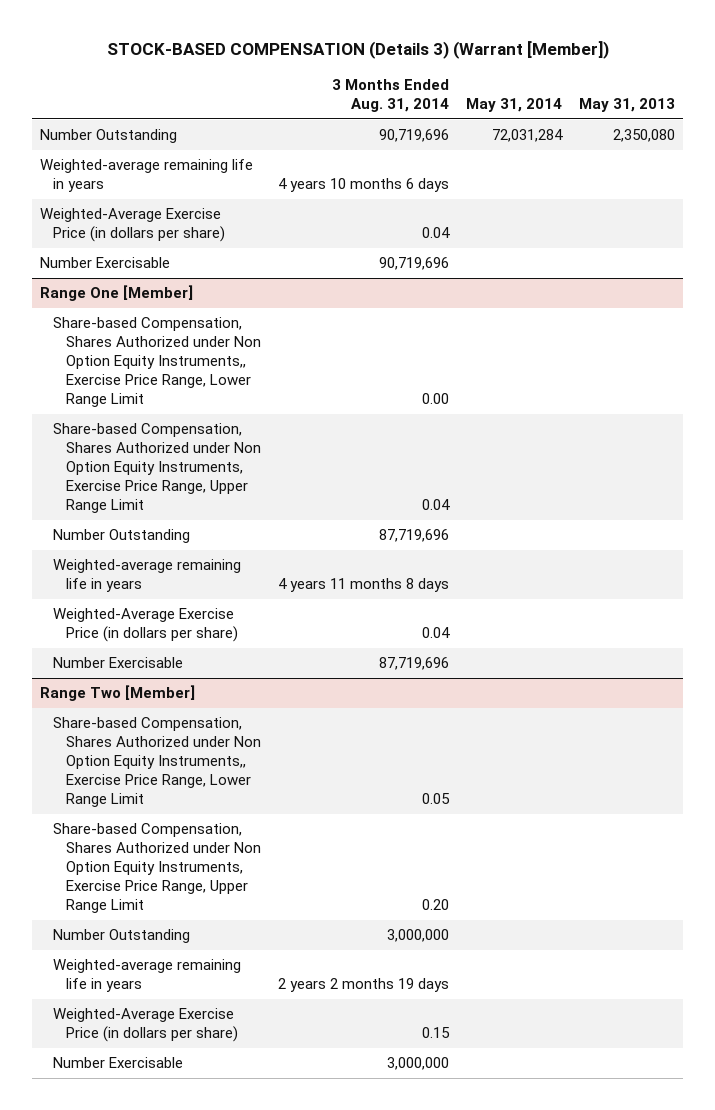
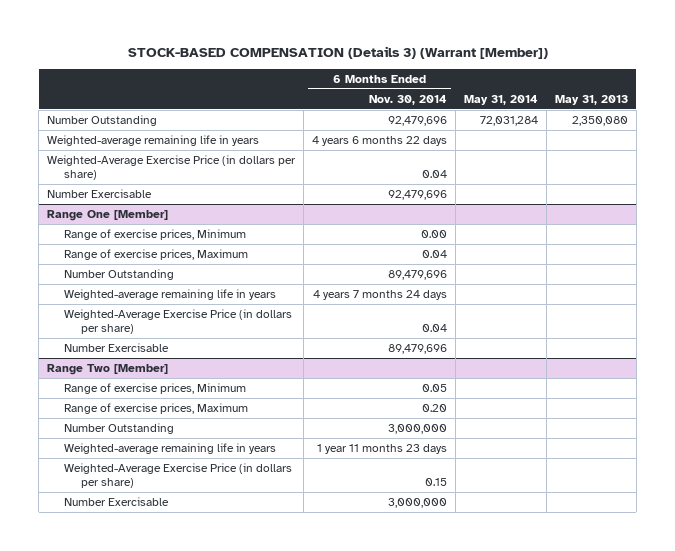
- | 3 Months Ended Aug. 31, 2014 | May 31, 2014 | May 31, 2013
+ | 6 Months Ended Nov. 30, 2014 | May 31, 2014 | May 31, 2013
@ Range One [Member]
- Share-based Compensation, Shares Authorized under Non Option Equity Instruments,, Exercise Price Range, Lower Range Limit | 0.00 | |
- Share-based Compensation, Shares Authorized under Non Option Equity Instruments, Exercise Price Range, Upper Range Limit | 0.04 | |
+ Range of exercise prices, Minimum | 0.00 | |
+ Range of exercise prices, Maximum | 0.04 | |
@ Range Two [Member]
- Share-based Compensation, Shares Authorized under Non Option Equity Instruments,, Exercise Price Range, Lower Range Limit | 0.05 | |
- Share-based Compensation, Shares Authorized under Non Option Equity Instruments, Exercise Price Range, Upper Range Limit | 0.20 | |
+ Range of exercise prices, Minimum | 0.05 | |
+ Range of exercise prices, Maximum | 0.20 | |

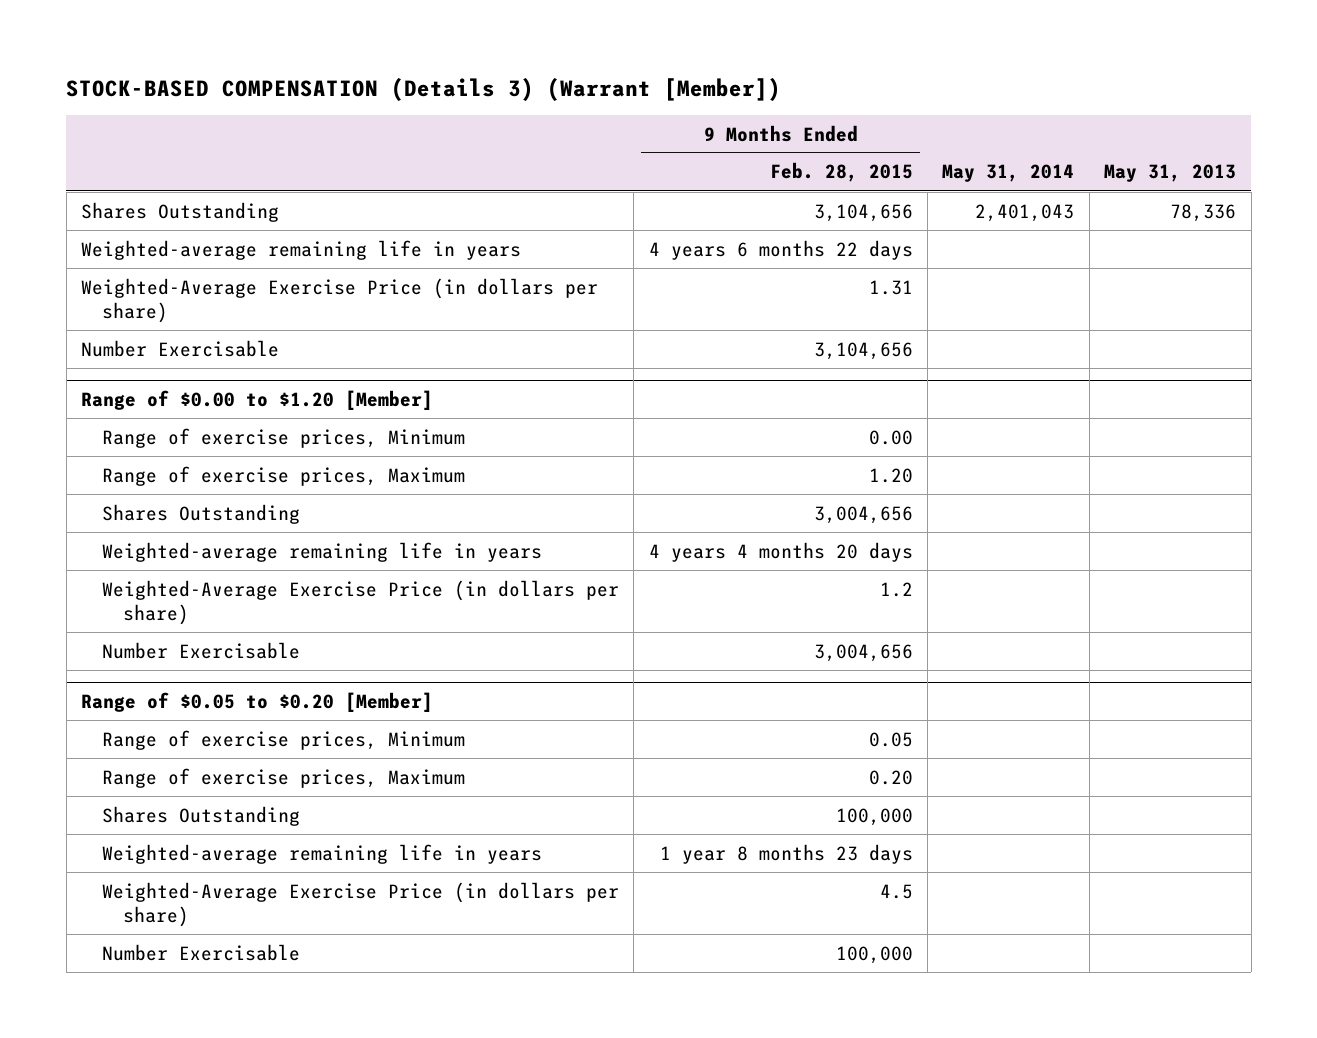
- | 6 Months Ended Nov. 30, 2014 | May 31, 2014 | May 31, 2013
+ | 9 Months Ended Feb. 28, 2015 | May 31, 2014 | May 31, 2013
- Number Outstanding | 92,479,696 | 72,031,284 | 2,350,080
+ Shares Outstanding | 3,104,656 | 2,401,043 | 78,336
- Range One [Member]
- Range of exercise prices, Minimum | 0.00 | |
- Range of exercise prices, Maximum | 0.04 | |
- Number Outstanding | 89,479,696 | |
- Weighted-average remaining life in years | 4 years 7 months 24 days | |
- Weighted-Average Exercise Price (in dollars per share) | 0.04 | |
- Number Exercisable | 89,479,696 | |
- Range Two [Member]
- Range of exercise prices, Minimum | 0.05 | |
- Range of exercise prices, Maximum | 0.20 | |
- Number Outstanding | 3,000,000 | |
- Weighted-average remaining life in years | 1 year 11 months 23 days | |
- Weighted-Average Exercise Price (in dollars per share) | 0.15 | |
- Number Exercisable | 3,000,000 | |
+ Range of $0.00 to $1.20 [Member]
+ Range of exercise prices, Minimum | 0.00 | |
+ Range of exercise prices, Maximum | 1.20 | |
+ Shares Outstanding | 3,004,656 | |
+ Weighted-average remaining life in years | 4 years 4 months 20 days | |
+ Weighted-Average Exercise Price (in dollars per share) | 1.2 | |
+ Number Exercisable | 3,004,656 | |
+ Range of $0.05 to $0.20 [Member]
+ Range of exercise prices, Minimum | 0.05 | |
+ Range of exercise prices, Maximum | 0.20 | |
+ Shares Outstanding | 100,000 | |
+ Weighted-average remaining life in years | 1 year 8 months 23 days | |
+ Weighted-Average Exercise Price (in dollars per share) | 4.5 | |
+ Number Exercisable | 100,000 | |

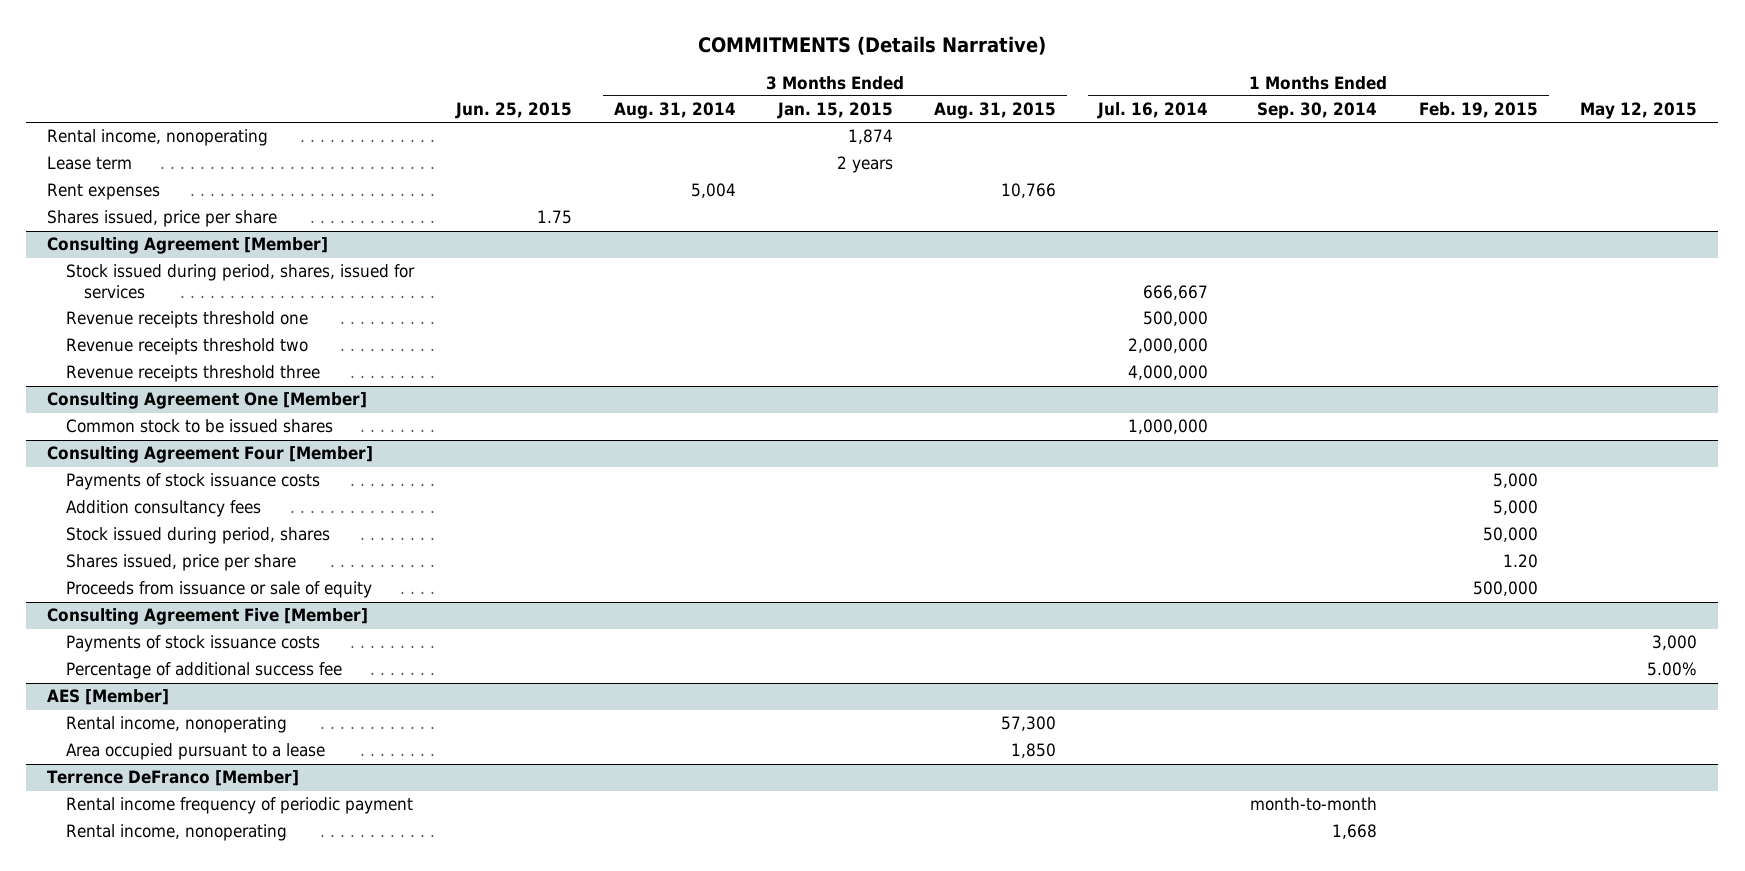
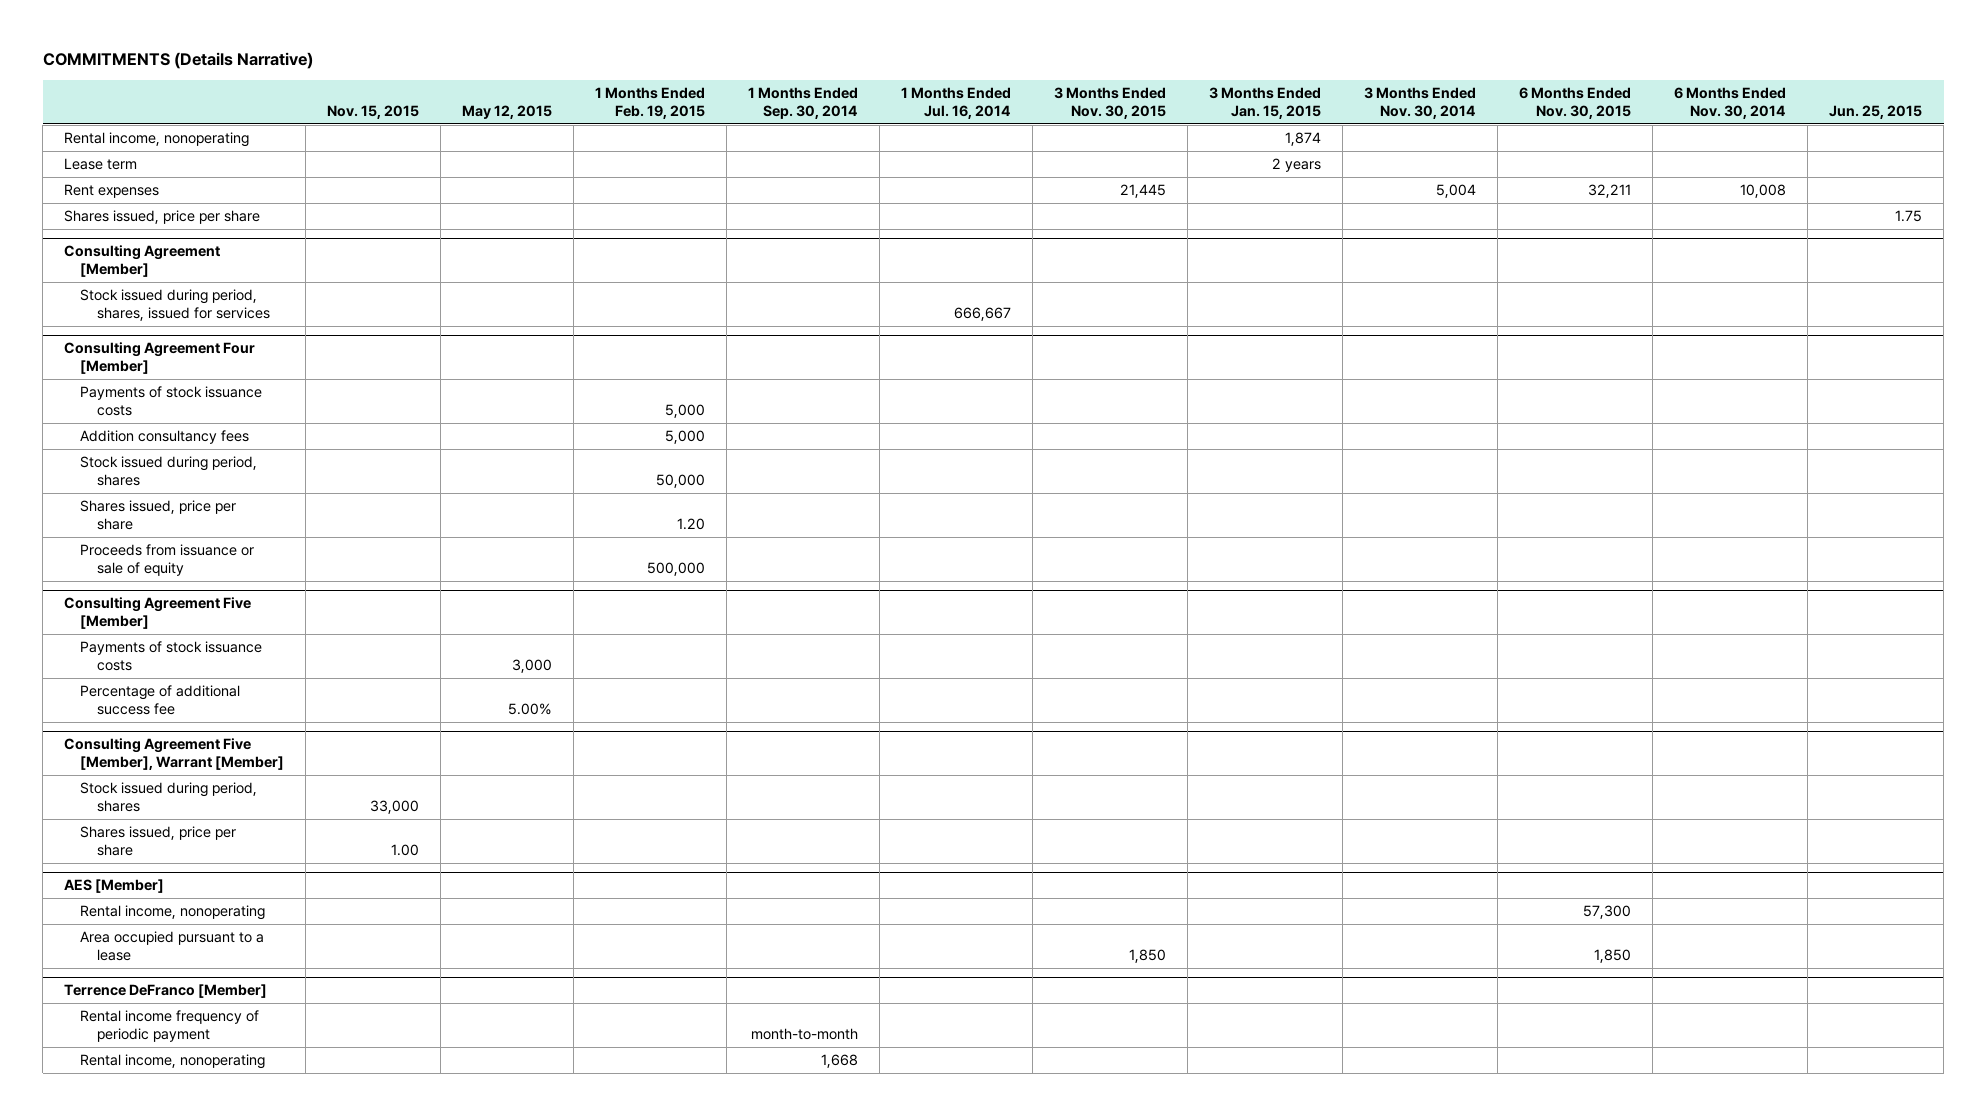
- | Jun. 25, 2015 | 3 Months Ended Aug. 31, 2014 | 3 Months Ended Jan. 15, 2015 | 3 Months Ended Aug. 31, 2015 | 1 Months Ended Jul. 16, 2014 | 1 Months Ended Sep. 30, 2014 | 1 Months Ended Feb. 19, 2015 | May 12, 2015
+ | Nov. 15, 2015 | May 12, 2015 | 1 Months Ended Feb. 19, 2015 | 1 Months Ended Sep. 30, 2014 | 1 Months Ended Jul. 16, 2014 | 3 Months Ended Nov. 30, 2015 | 3 Months Ended Jan. 15, 2015 | 3 Months Ended Nov. 30, 2014 | 6 Months Ended Nov. 30, 2015 | 6 Months Ended Nov. 30, 2014 | Jun. 25, 2015
@ Consulting Agreement [Member]
- Revenue receipts threshold one | | | | | 500,000 | | |
- Revenue receipts threshold two | | | | | 2,000,000 | | |
- Revenue receipts threshold three | | | | | 4,000,000 | | |
- Consulting Agreement One [Member]
- Common stock to be issued shares | | | | | 1,000,000 | | |
+ Consulting Agreement Five [Member], Warrant [Member]
+ Stock issued during period, shares | 33,000 | | | | | | | | | |
+ Shares issued, price per share | 1.00 | | | | | | | | | |

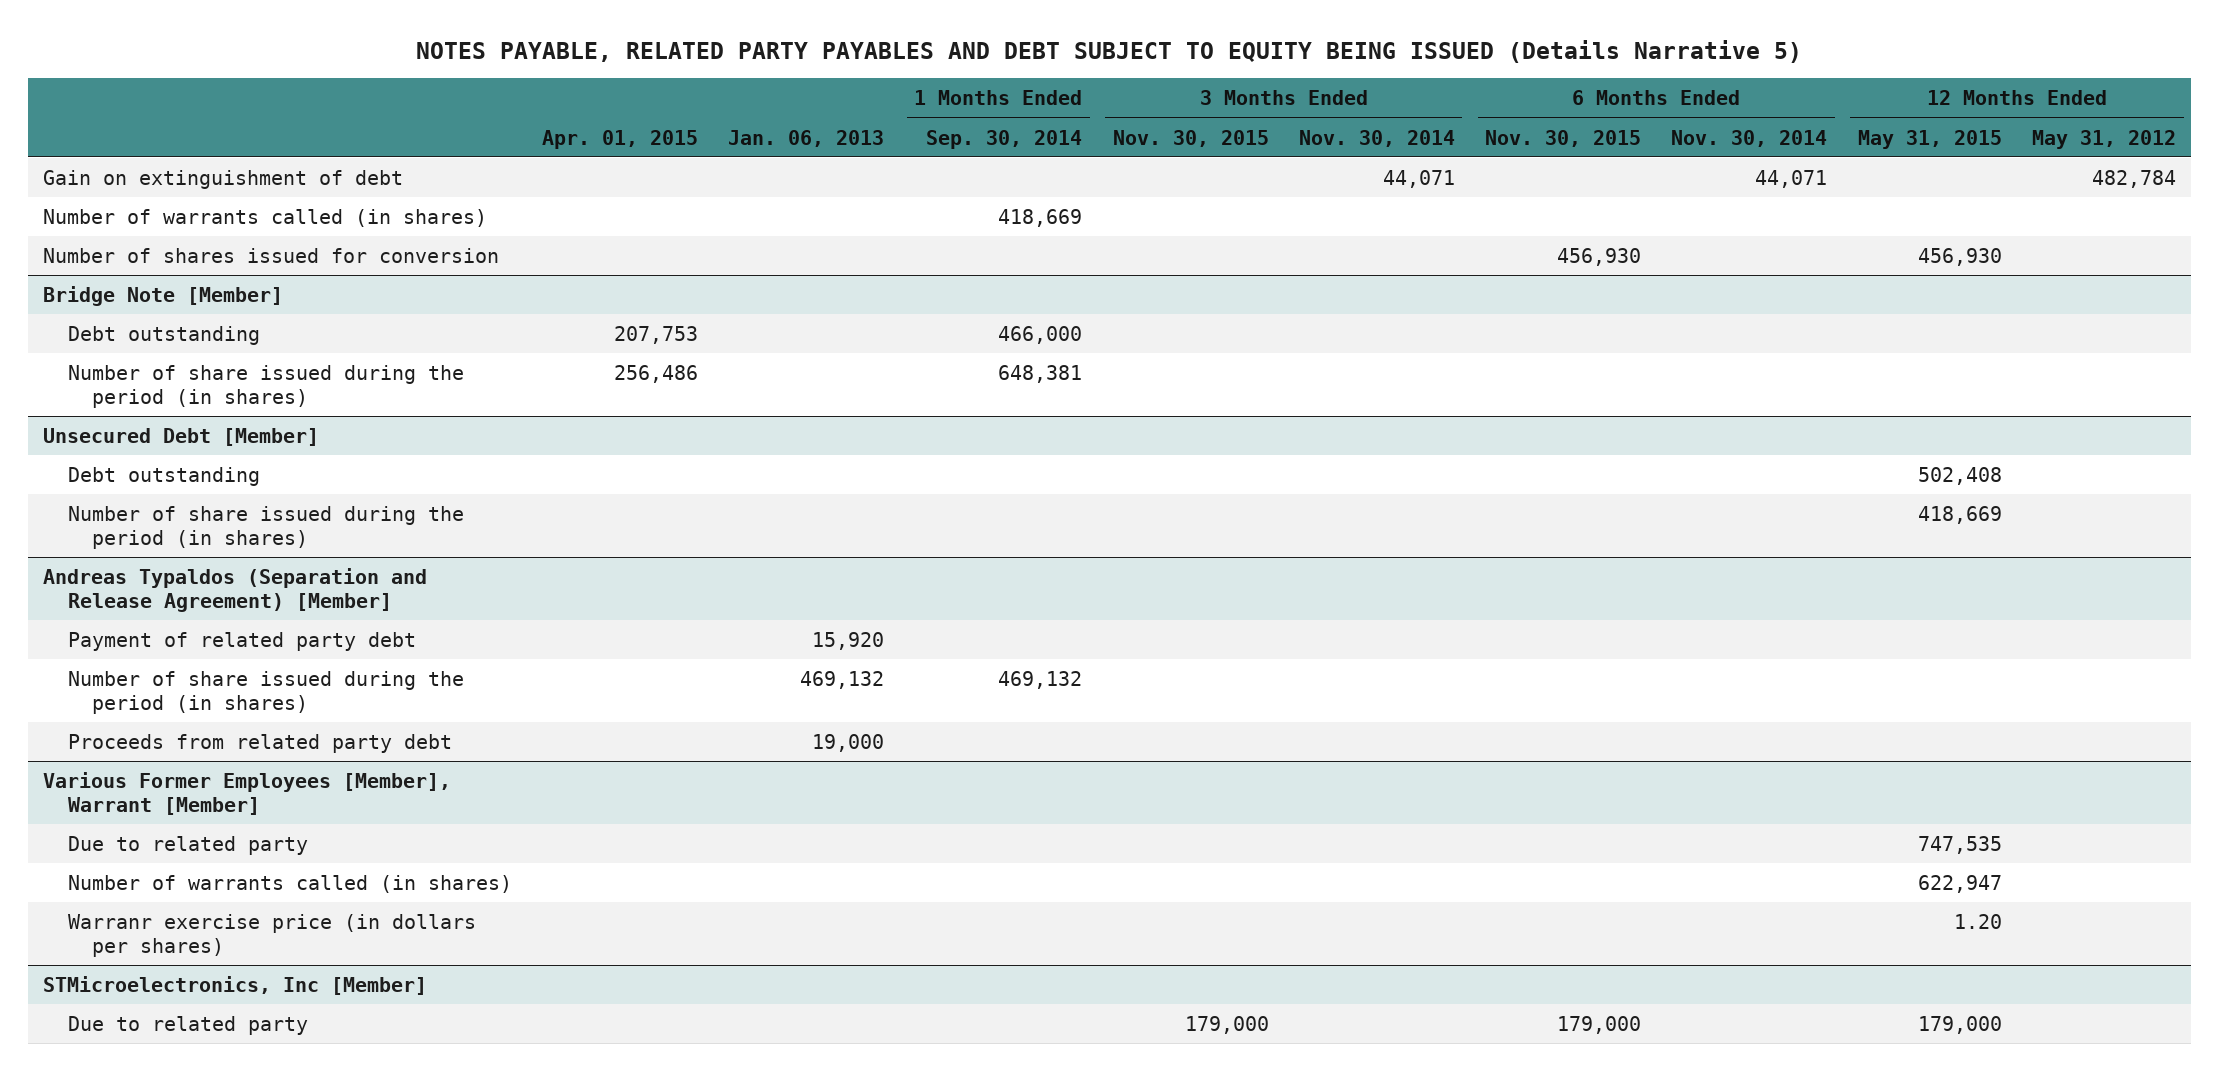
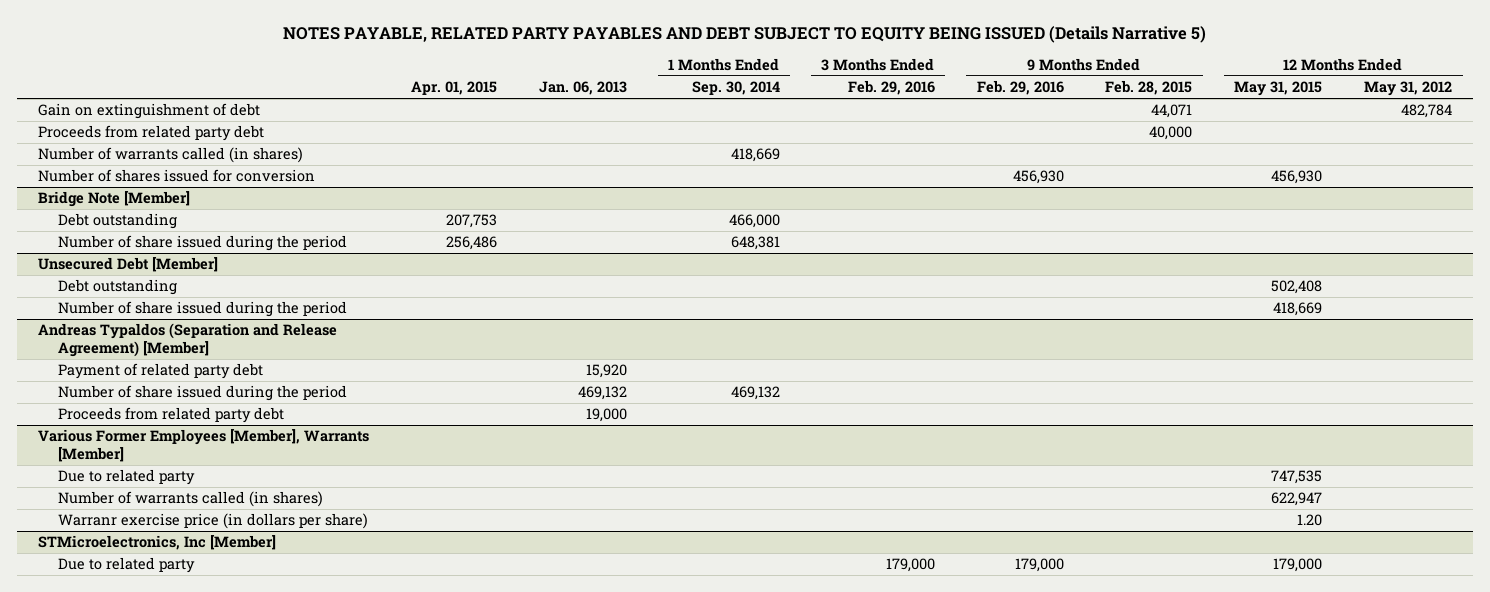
- | Apr. 01, 2015 | Jan. 06, 2013 | 1 Months Ended Sep. 30, 2014 | 3 Months Ended Nov. 30, 2015 | 3 Months Ended Nov. 30, 2014 | 6 Months Ended Nov. 30, 2015 | 6 Months Ended Nov. 30, 2014 | 12 Months Ended May 31, 2015 | 12 Months Ended May 31, 2012
+ | Apr. 01, 2015 | Jan. 06, 2013 | 1 Months Ended Sep. 30, 2014 | 3 Months Ended Feb. 29, 2016 | 9 Months Ended Feb. 29, 2016 | 9 Months Ended Feb. 28, 2015 | 12 Months Ended May 31, 2015 | 12 Months Ended May 31, 2012
+ Proceeds from related party debt | | | | | | 40,000 | |
@ Bridge Note [Member]
- Number of share issued during the period (in shares) | 256,486 | | 648,381 | | | | | |
+ Number of share issued during the period | 256,486 | | 648,381 | | | | |
@ Unsecured Debt [Member]
- Number of share issued during the period (in shares) | | | | | | | | 418,669 |
+ Number of share issued during the period | | | | | | | 418,669 |
@ Andreas Typaldos (Separation and Release Agreement) [Member]
- Number of share issued during the period (in shares) | | 469,132 | 469,132 | | | | | |
+ Number of share issued during the period | | 469,132 | 469,132 | | | | |
- Various Former Employees [Member], Warrant [Member]
+ Various Former Employees [Member], Warrants [Member]
- Warranr exercise price (in dollars per shares) | | | | | | | | 1.20 |
+ Warranr exercise price (in dollars per share) | | | | | | | 1.20 |

